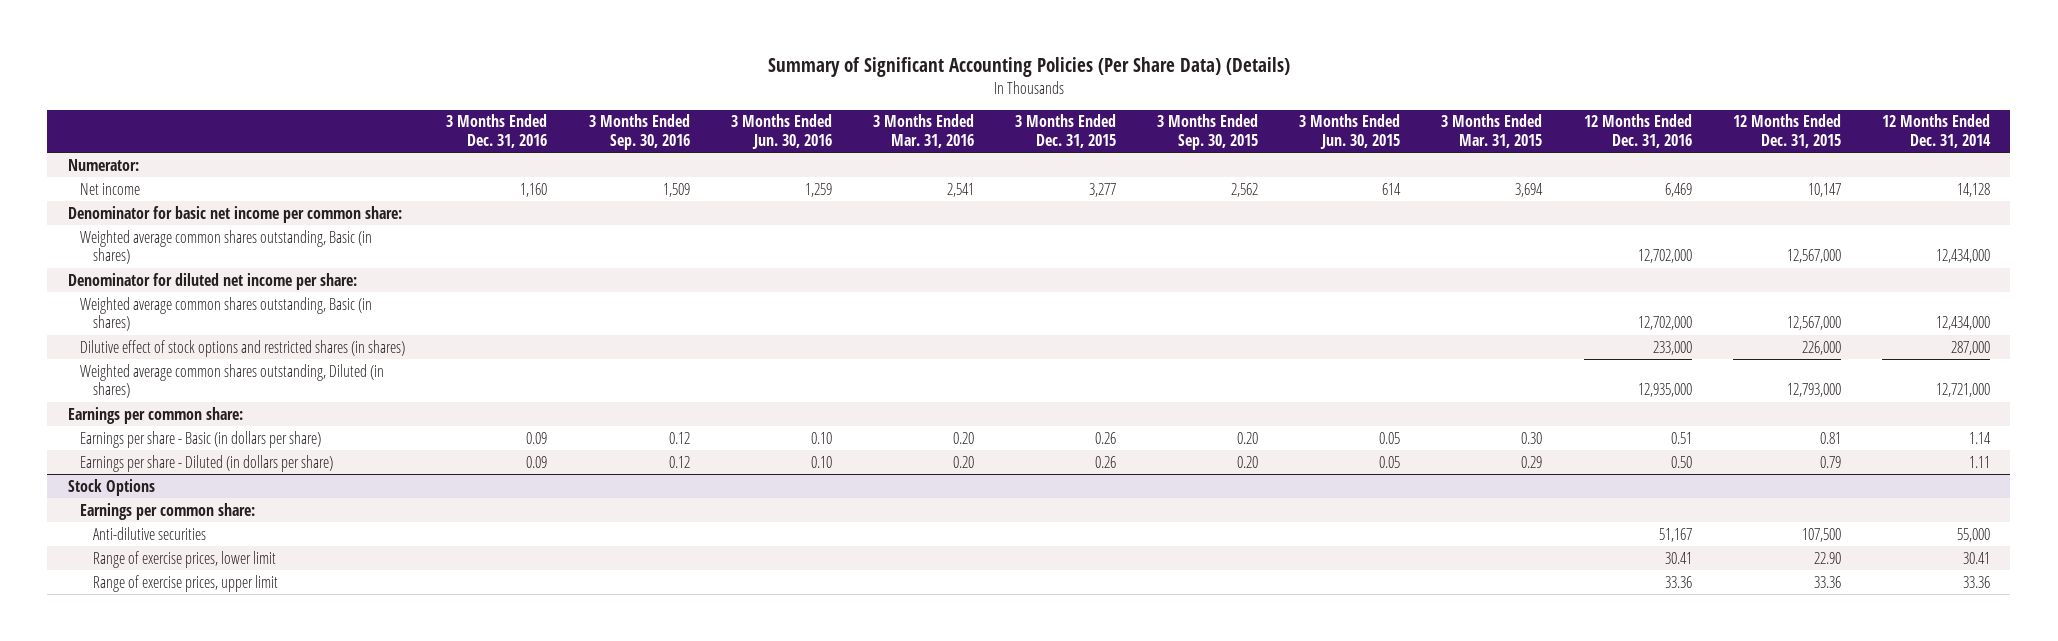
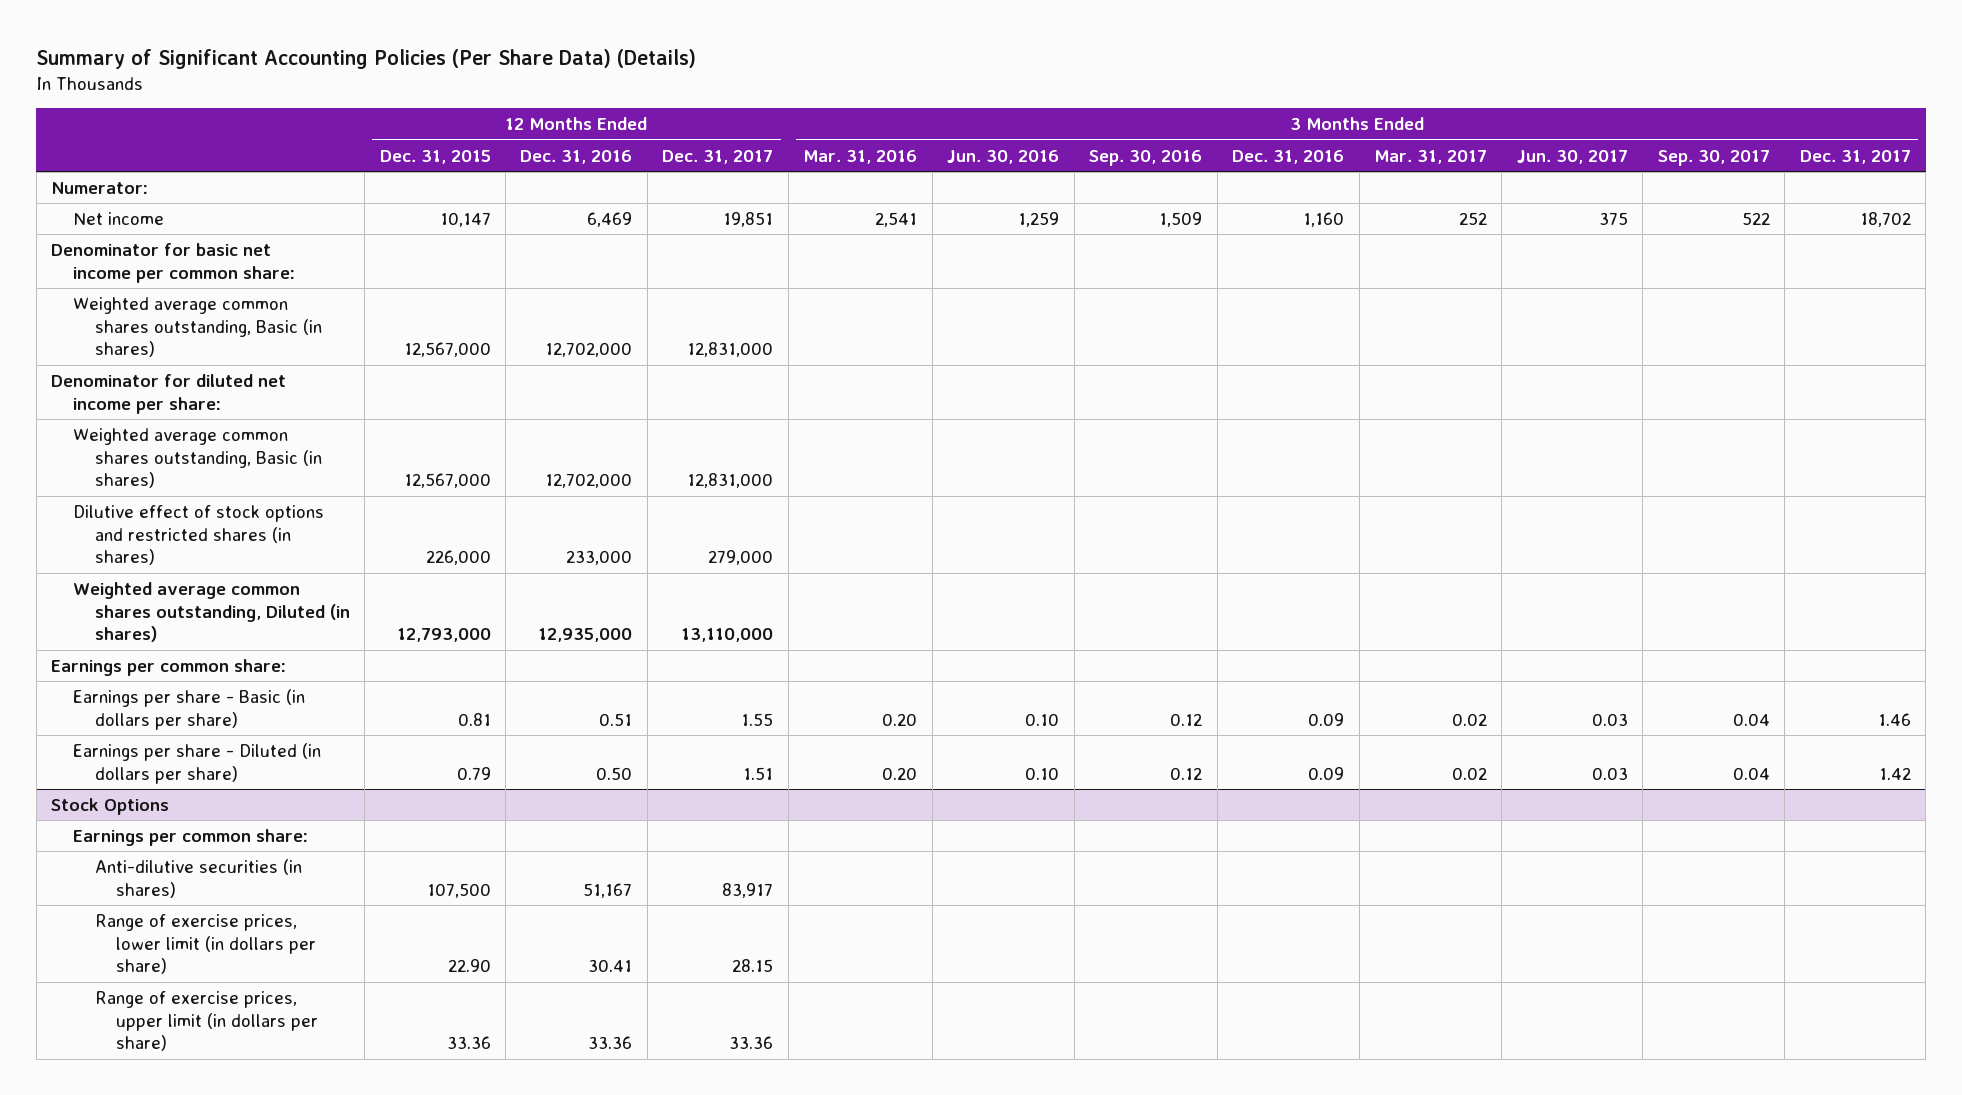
- | 3 Months Ended Dec. 31, 2016 | 3 Months Ended Sep. 30, 2016 | 3 Months Ended Jun. 30, 2016 | 3 Months Ended Mar. 31, 2016 | 3 Months Ended Dec. 31, 2015 | 3 Months Ended Sep. 30, 2015 | 3 Months Ended Jun. 30, 2015 | 3 Months Ended Mar. 31, 2015 | 12 Months Ended Dec. 31, 2016 | 12 Months Ended Dec. 31, 2015 | 12 Months Ended Dec. 31, 2014
+ | 12 Months Ended Dec. 31, 2015 | 12 Months Ended Dec. 31, 2016 | 12 Months Ended Dec. 31, 2017 | 3 Months Ended Mar. 31, 2016 | 3 Months Ended Jun. 30, 2016 | 3 Months Ended Sep. 30, 2016 | 3 Months Ended Dec. 31, 2016 | 3 Months Ended Mar. 31, 2017 | 3 Months Ended Jun. 30, 2017 | 3 Months Ended Sep. 30, 2017 | 3 Months Ended Dec. 31, 2017
@ Stock Options
- Anti-dilutive securities | | | | | | | | | 51,167 | 107,500 | 55,000
- Range of exercise prices, lower limit | | | | | | | | | 30.41 | 22.90 | 30.41
- Range of exercise prices, upper limit | | | | | | | | | 33.36 | 33.36 | 33.36
+ Anti-dilutive securities (in shares) | 107,500 | 51,167 | 83,917 | | | | | | | |
+ Range of exercise prices, lower limit (in dollars per share) | 22.90 | 30.41 | 28.15 | | | | | | | |
+ Range of exercise prices, upper limit (in dollars per share) | 33.36 | 33.36 | 33.36 | | | | | | | |

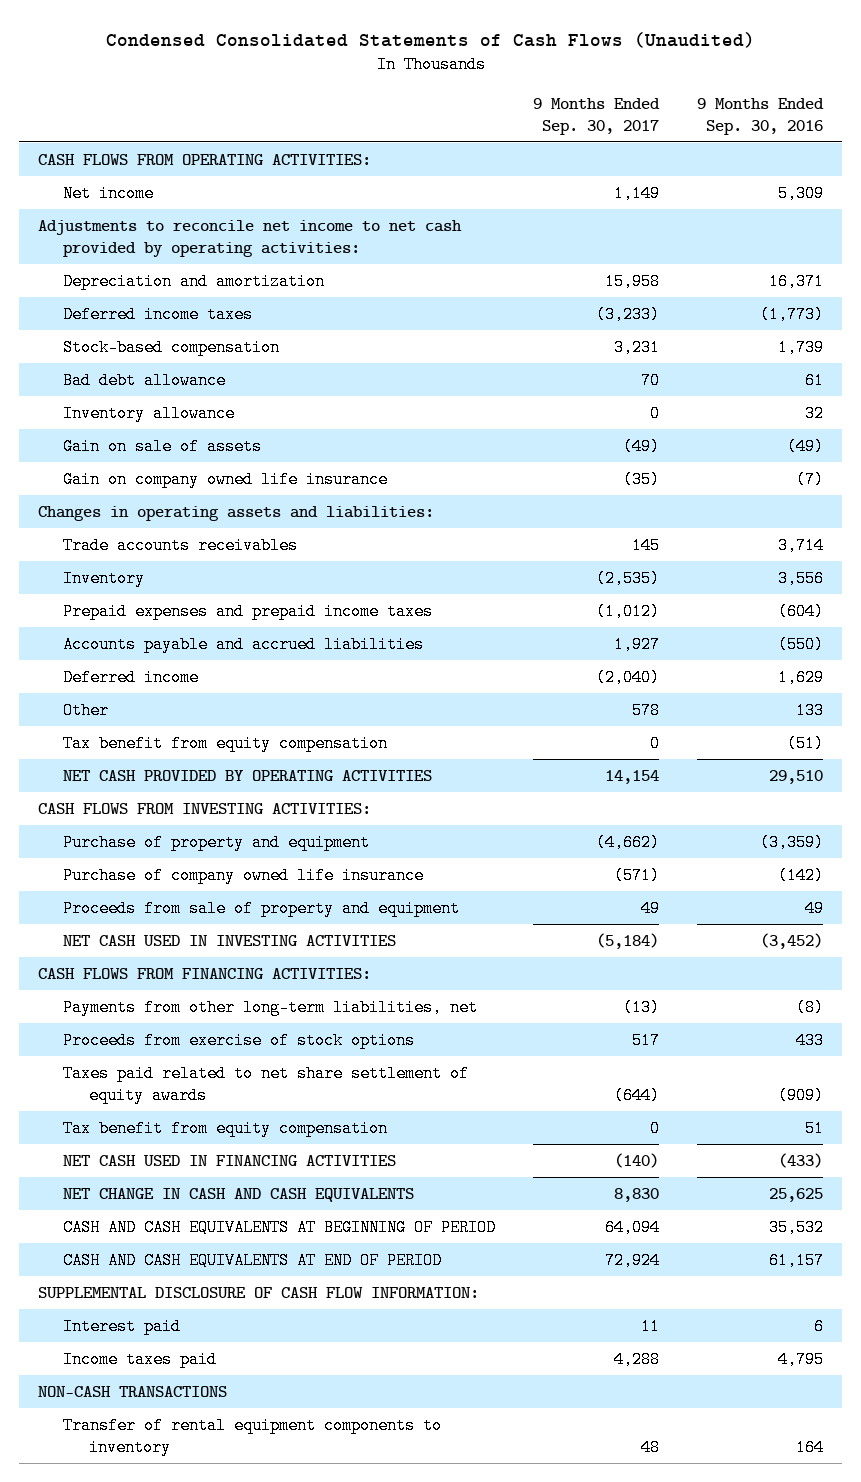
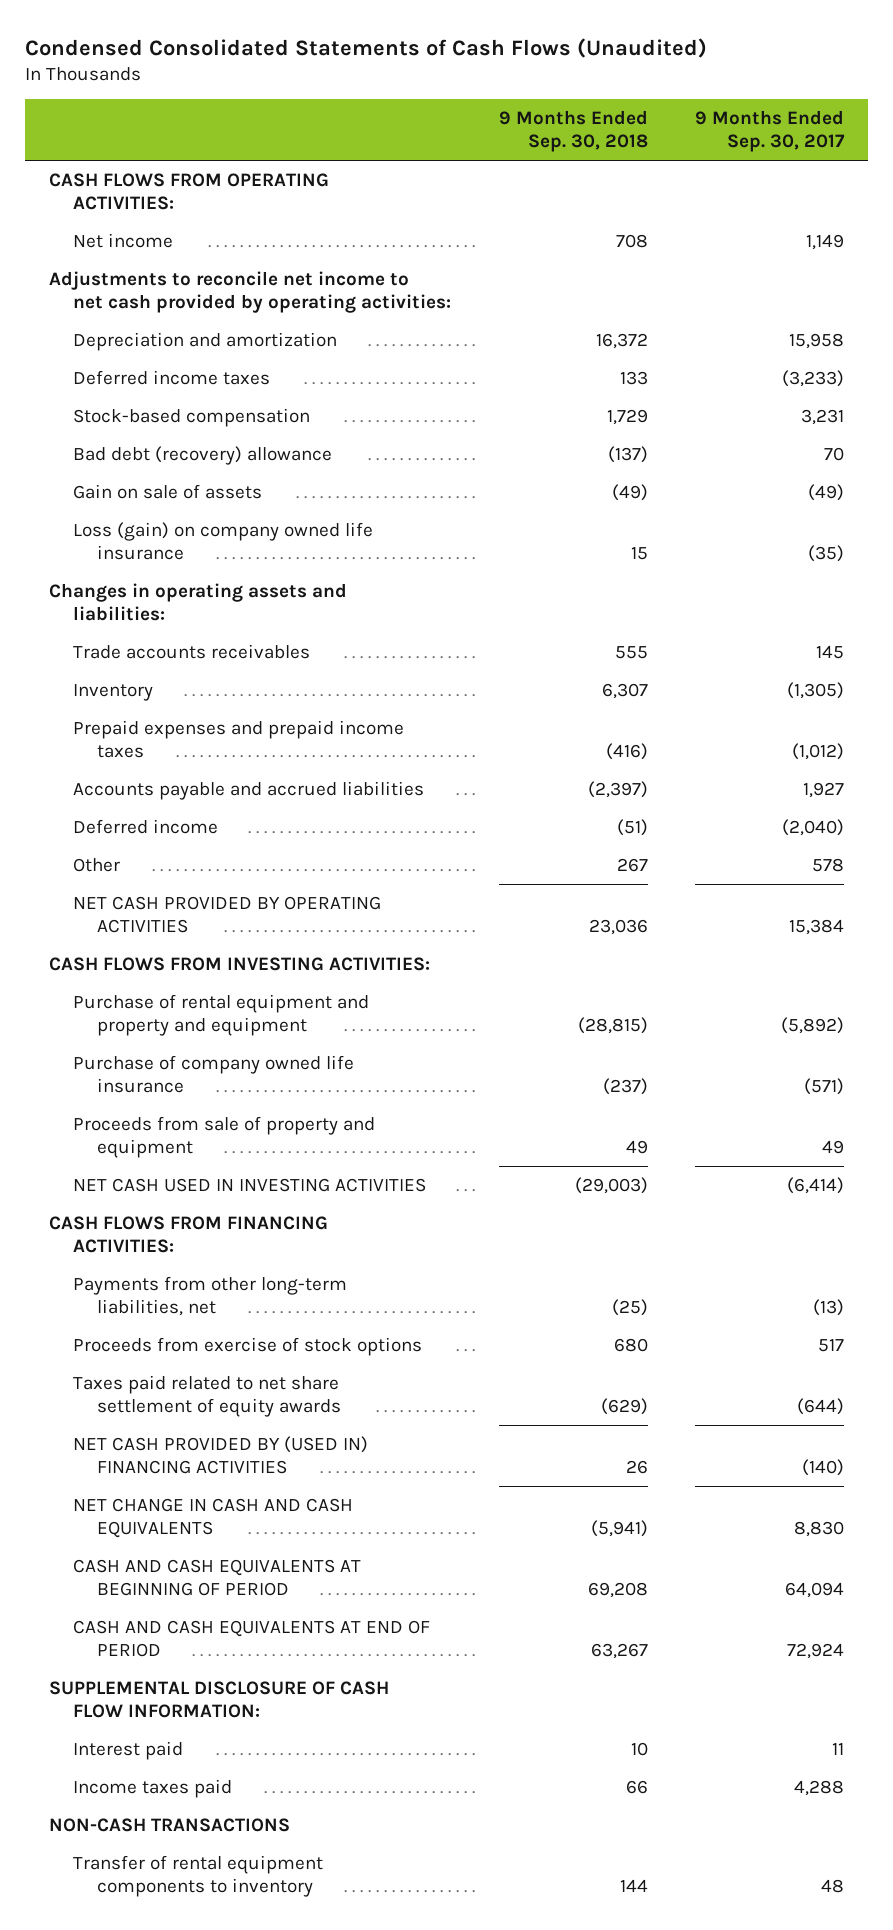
- | 9 Months Ended Sep. 30, 2017 | 9 Months Ended Sep. 30, 2016
+ | 9 Months Ended Sep. 30, 2018 | 9 Months Ended Sep. 30, 2017
- Bad debt allowance | 70 | 61
- Inventory allowance | 0 | 32
+ Bad debt (recovery) allowance | (137) | 70
- Gain on company owned life insurance | (35) | (7)
+ Loss (gain) on company owned life insurance | 15 | (35)
- Inventory | (2,535) | 3,556
+ Inventory | 6,307 | (1,305)
- Tax benefit from equity compensation | 0 | (51)
- NET CASH PROVIDED BY OPERATING ACTIVITIES | 14,154 | 29,510
+ NET CASH PROVIDED BY OPERATING ACTIVITIES | 23,036 | 15,384
- Purchase of property and equipment | (4,662) | (3,359)
+ Purchase of rental equipment and property and equipment | (28,815) | (5,892)
- NET CASH USED IN INVESTING ACTIVITIES | (5,184) | (3,452)
+ NET CASH USED IN INVESTING ACTIVITIES | (29,003) | (6,414)
- Tax benefit from equity compensation | 0 | 51
- NET CASH USED IN FINANCING ACTIVITIES | (140) | (433)
+ NET CASH PROVIDED BY (USED IN) FINANCING ACTIVITIES | 26 | (140)

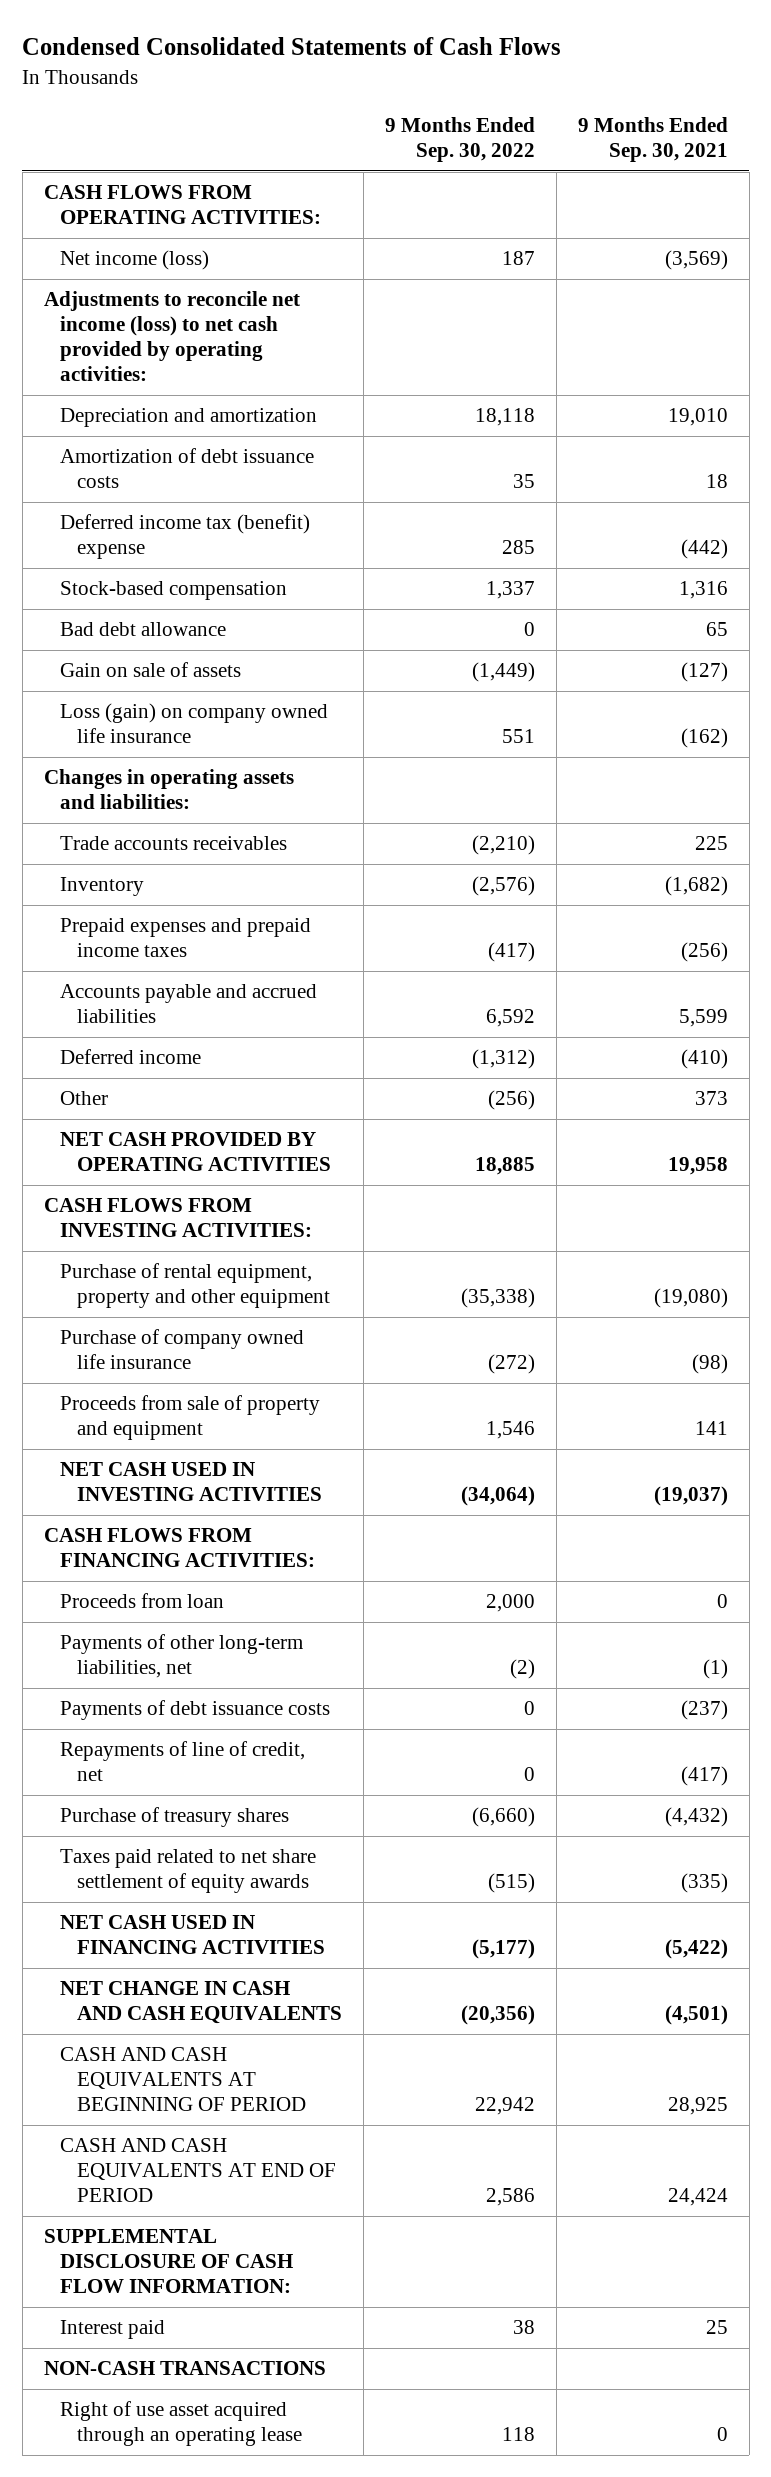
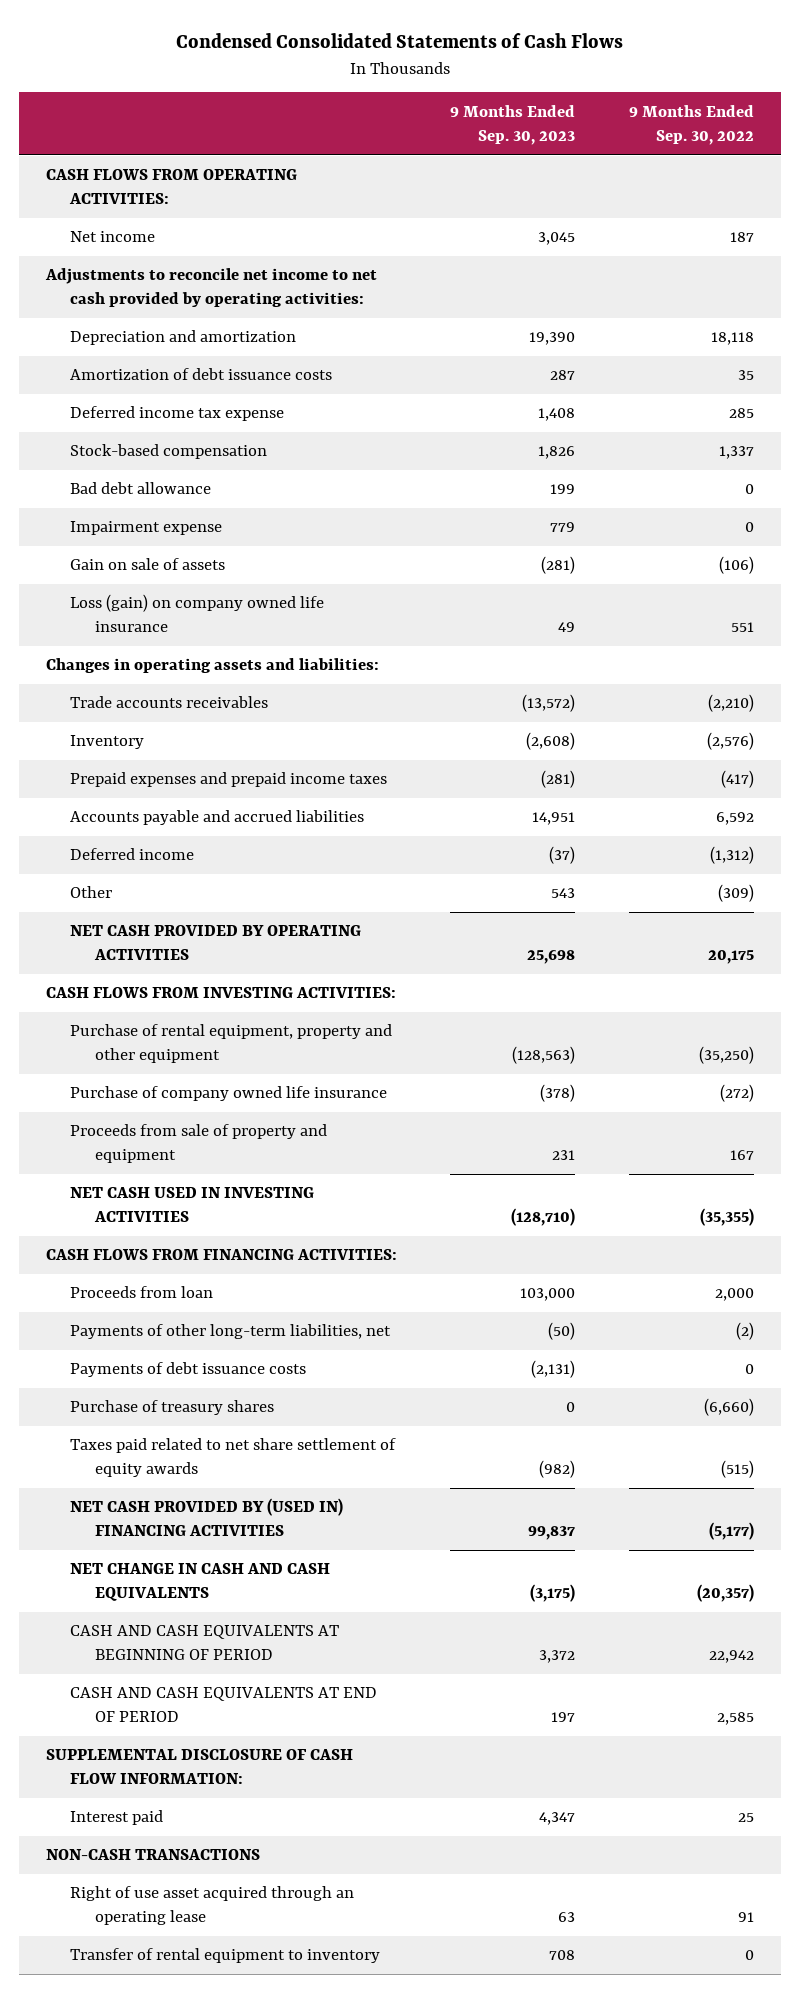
- | 9 Months Ended Sep. 30, 2022 | 9 Months Ended Sep. 30, 2021
+ | 9 Months Ended Sep. 30, 2023 | 9 Months Ended Sep. 30, 2022
- Net income (loss) | 187 | (3,569)
- Adjustments to reconcile net income (loss) to net cash provided by operating activities:
+ Net income | 3,045 | 187
+ Adjustments to reconcile net income to net cash provided by operating activities:
- Deferred income tax (benefit) expense | 285 | (442)
+ Deferred income tax expense | 1,408 | 285
- Gain on sale of assets | (1,449) | (127)
+ Impairment expense | 779 | 0
+ Gain on sale of assets | (281) | (106)
- Other | (256) | 373
- NET CASH PROVIDED BY OPERATING ACTIVITIES | 18,885 | 19,958
+ Other | 543 | (309)
+ NET CASH PROVIDED BY OPERATING ACTIVITIES | 25,698 | 20,175
- Purchase of rental equipment, property and other equipment | (35,338) | (19,080)
+ Purchase of rental equipment, property and other equipment | (128,563) | (35,250)
- Proceeds from sale of property and equipment | 1,546 | 141
- NET CASH USED IN INVESTING ACTIVITIES | (34,064) | (19,037)
+ Proceeds from sale of property and equipment | 231 | 167
+ NET CASH USED IN INVESTING ACTIVITIES | (128,710) | (35,355)
- Repayments of line of credit, net | 0 | (417)
- NET CASH USED IN FINANCING ACTIVITIES | (5,177) | (5,422)
- NET CHANGE IN CASH AND CASH EQUIVALENTS | (20,356) | (4,501)
+ NET CASH PROVIDED BY (USED IN) FINANCING ACTIVITIES | 99,837 | (5,177)
+ NET CHANGE IN CASH AND CASH EQUIVALENTS | (3,175) | (20,357)
- CASH AND CASH EQUIVALENTS AT END OF PERIOD | 2,586 | 24,424
+ CASH AND CASH EQUIVALENTS AT END OF PERIOD | 197 | 2,585
- Interest paid | 38 | 25
+ Interest paid | 4,347 | 25
- Right of use asset acquired through an operating lease | 118 | 0
+ Right of use asset acquired through an operating lease | 63 | 91
+ Transfer of rental equipment to inventory | 708 | 0

